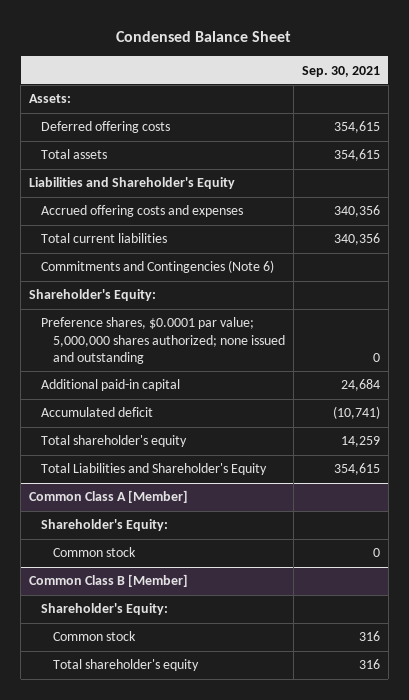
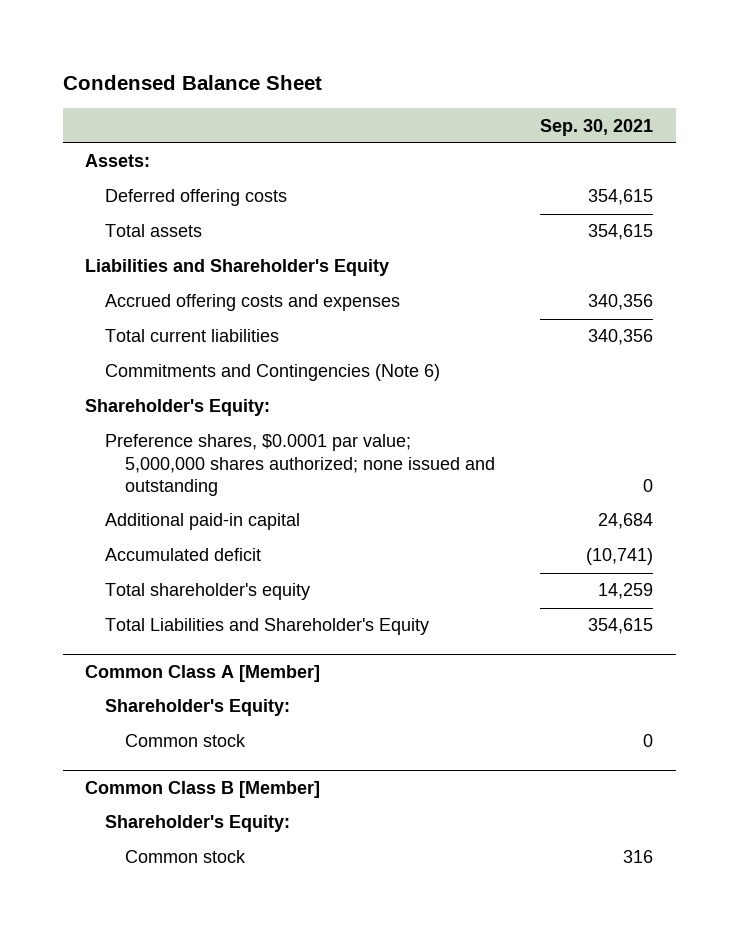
@ Common Class B [Member]
- Total shareholder's equity | 316

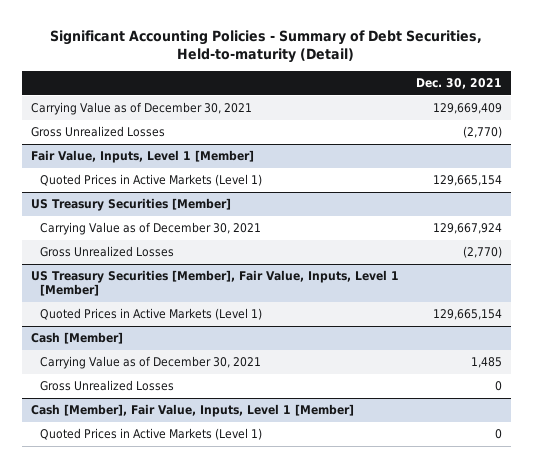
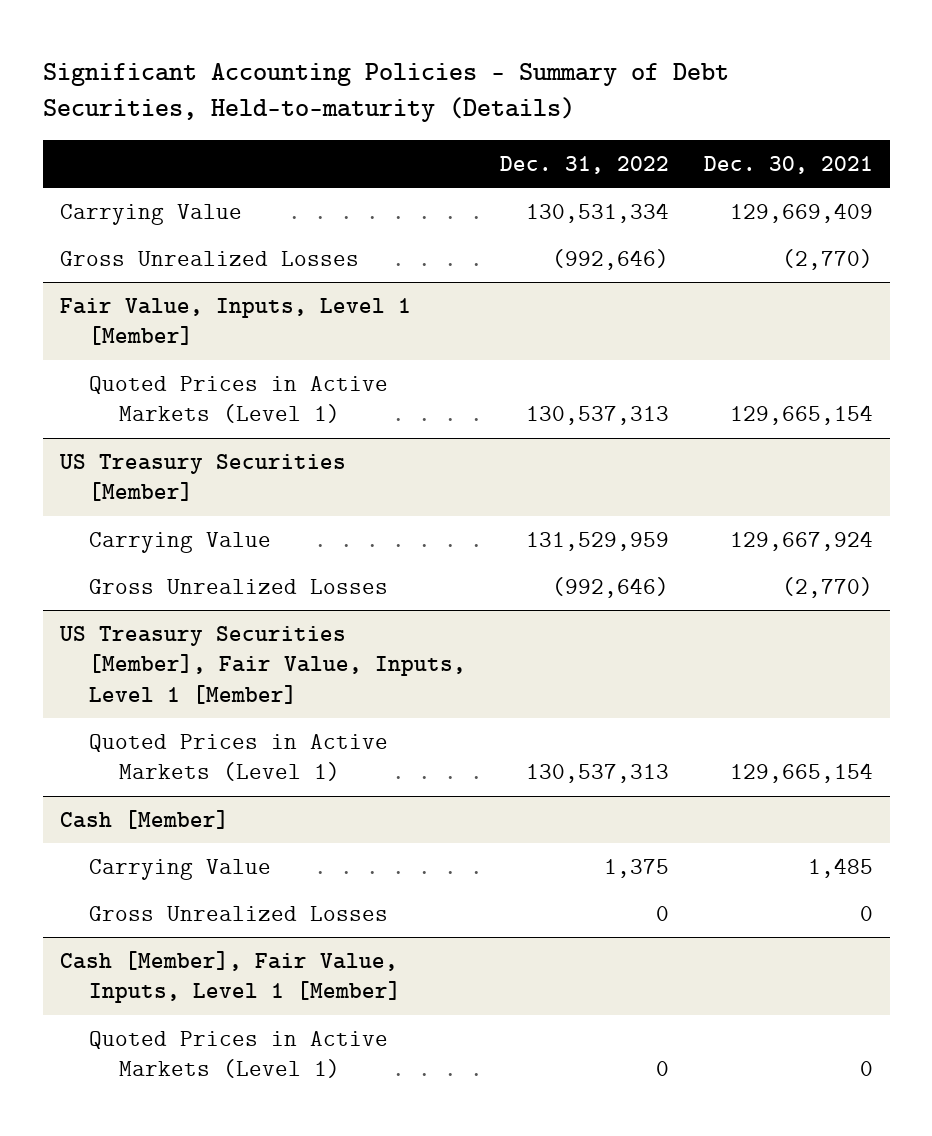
- Significant Accounting Policies - Summary of Debt Securities, Held-to-maturity (Detail)
+ Significant Accounting Policies - Summary of Debt Securities, Held-to-maturity (Details)
- | Dec. 30, 2021
+ | Dec. 31, 2022 | Dec. 30, 2021
- Carrying Value as of December 30, 2021 | 129,669,409
+ Carrying Value | 130,531,334 | 129,669,409
@ US Treasury Securities [Member]
- Carrying Value as of December 30, 2021 | 129,667,924
+ Carrying Value | 131,529,959 | 129,667,924
@ Cash [Member]
- Carrying Value as of December 30, 2021 | 1,485
+ Carrying Value | 1,375 | 1,485

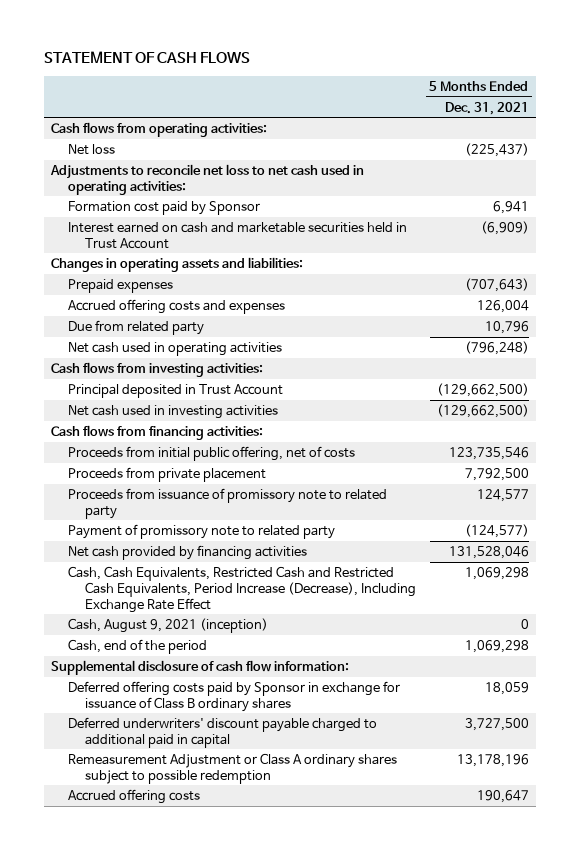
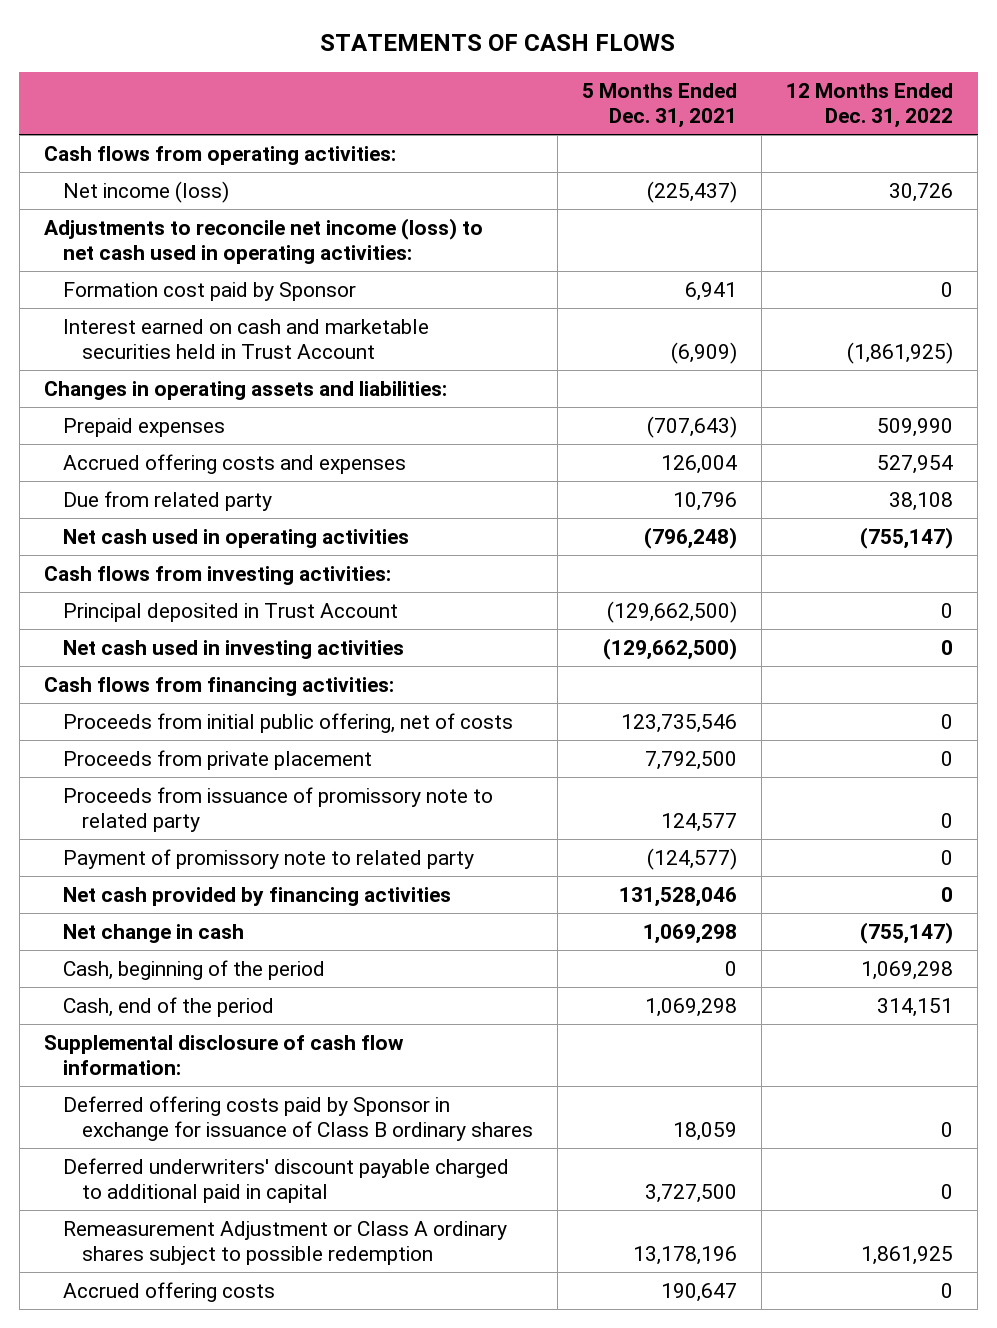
- STATEMENT OF CASH FLOWS
+ STATEMENTS OF CASH FLOWS
- | 5 Months Ended Dec. 31, 2021
+ | 5 Months Ended Dec. 31, 2021 | 12 Months Ended Dec. 31, 2022
- Net loss | (225,437)
- Adjustments to reconcile net loss to net cash used in operating activities:
+ Net income (loss) | (225,437) | 30,726
+ Adjustments to reconcile net income (loss) to net cash used in operating activities:
- Cash, Cash Equivalents, Restricted Cash and Restricted Cash Equivalents, Period Increase (Decrease), Including Exchange Rate Effect | 1,069,298
- Cash, August 9, 2021 (inception) | 0
+ Net change in cash | 1,069,298 | (755,147)
+ Cash, beginning of the period | 0 | 1,069,298

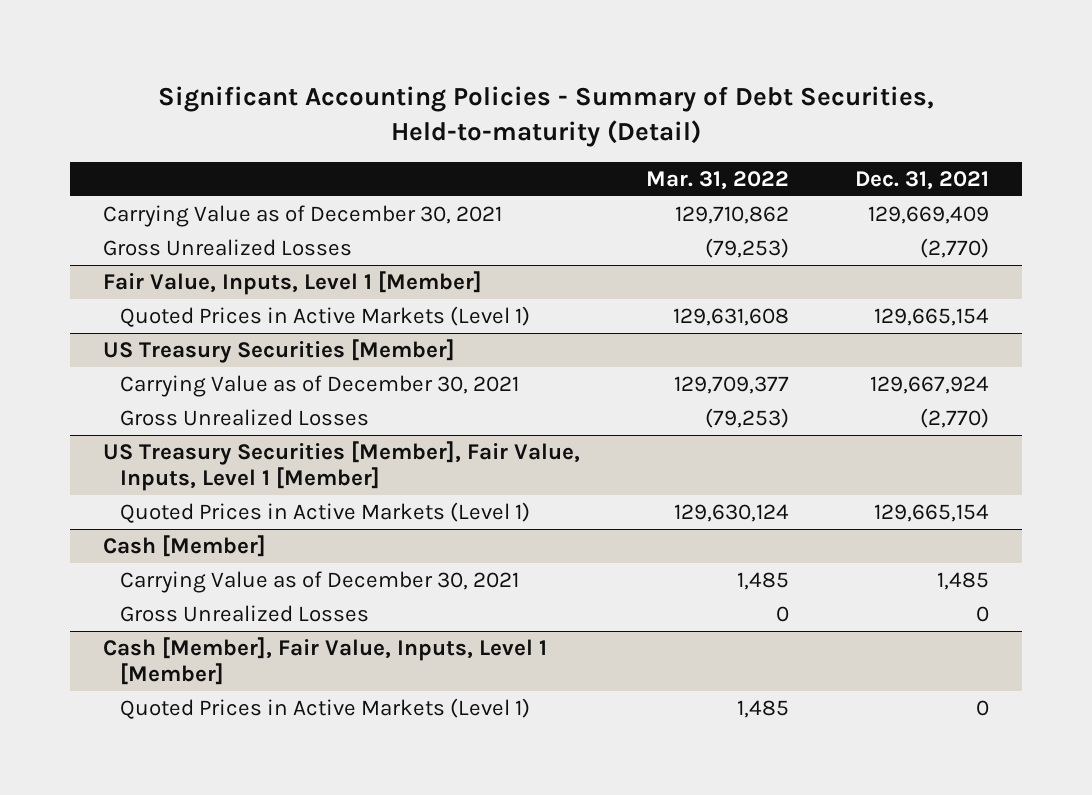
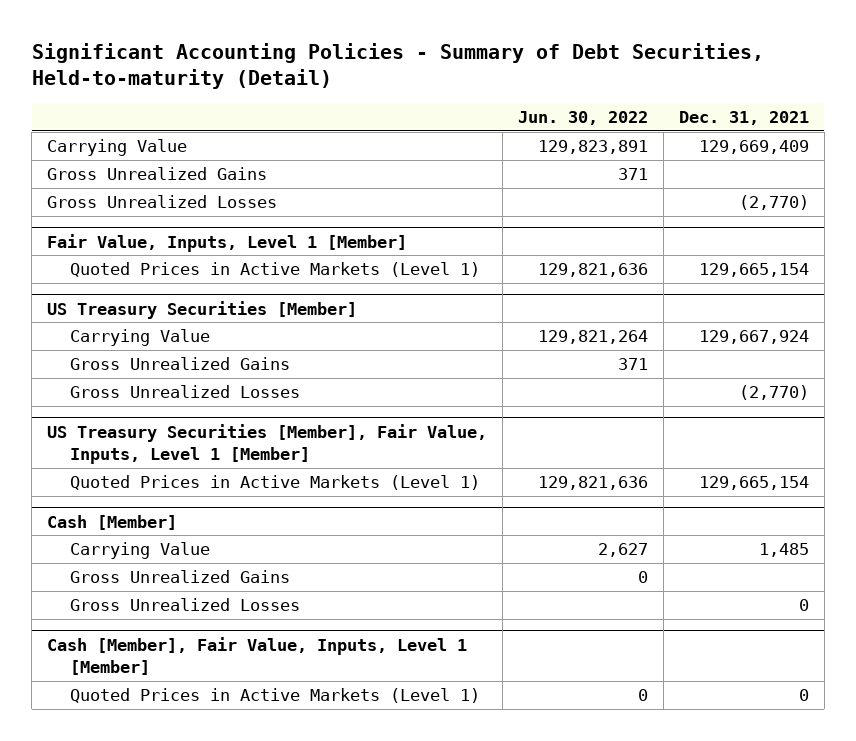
- | Mar. 31, 2022 | Dec. 31, 2021
+ | Jun. 30, 2022 | Dec. 31, 2021
- Carrying Value as of December 30, 2021 | 129,710,862 | 129,669,409
+ Carrying Value | 129,823,891 | 129,669,409
+ Gross Unrealized Gains | 371 |
@ US Treasury Securities [Member]
- Carrying Value as of December 30, 2021 | 129,709,377 | 129,667,924
+ Carrying Value | 129,821,264 | 129,667,924
+ Gross Unrealized Gains | 371 |
@ Cash [Member]
- Carrying Value as of December 30, 2021 | 1,485 | 1,485
+ Carrying Value | 2,627 | 1,485
+ Gross Unrealized Gains | 0 |

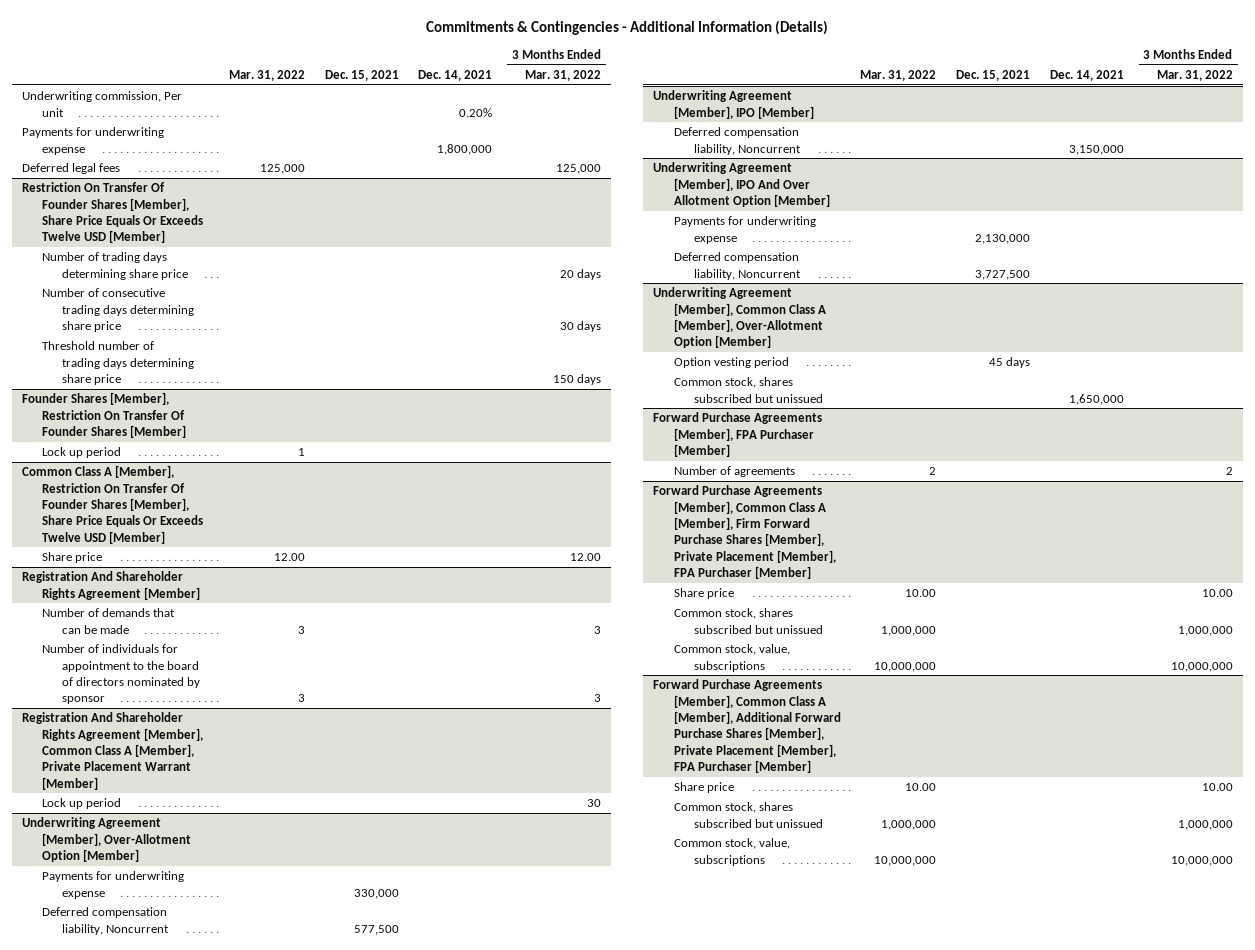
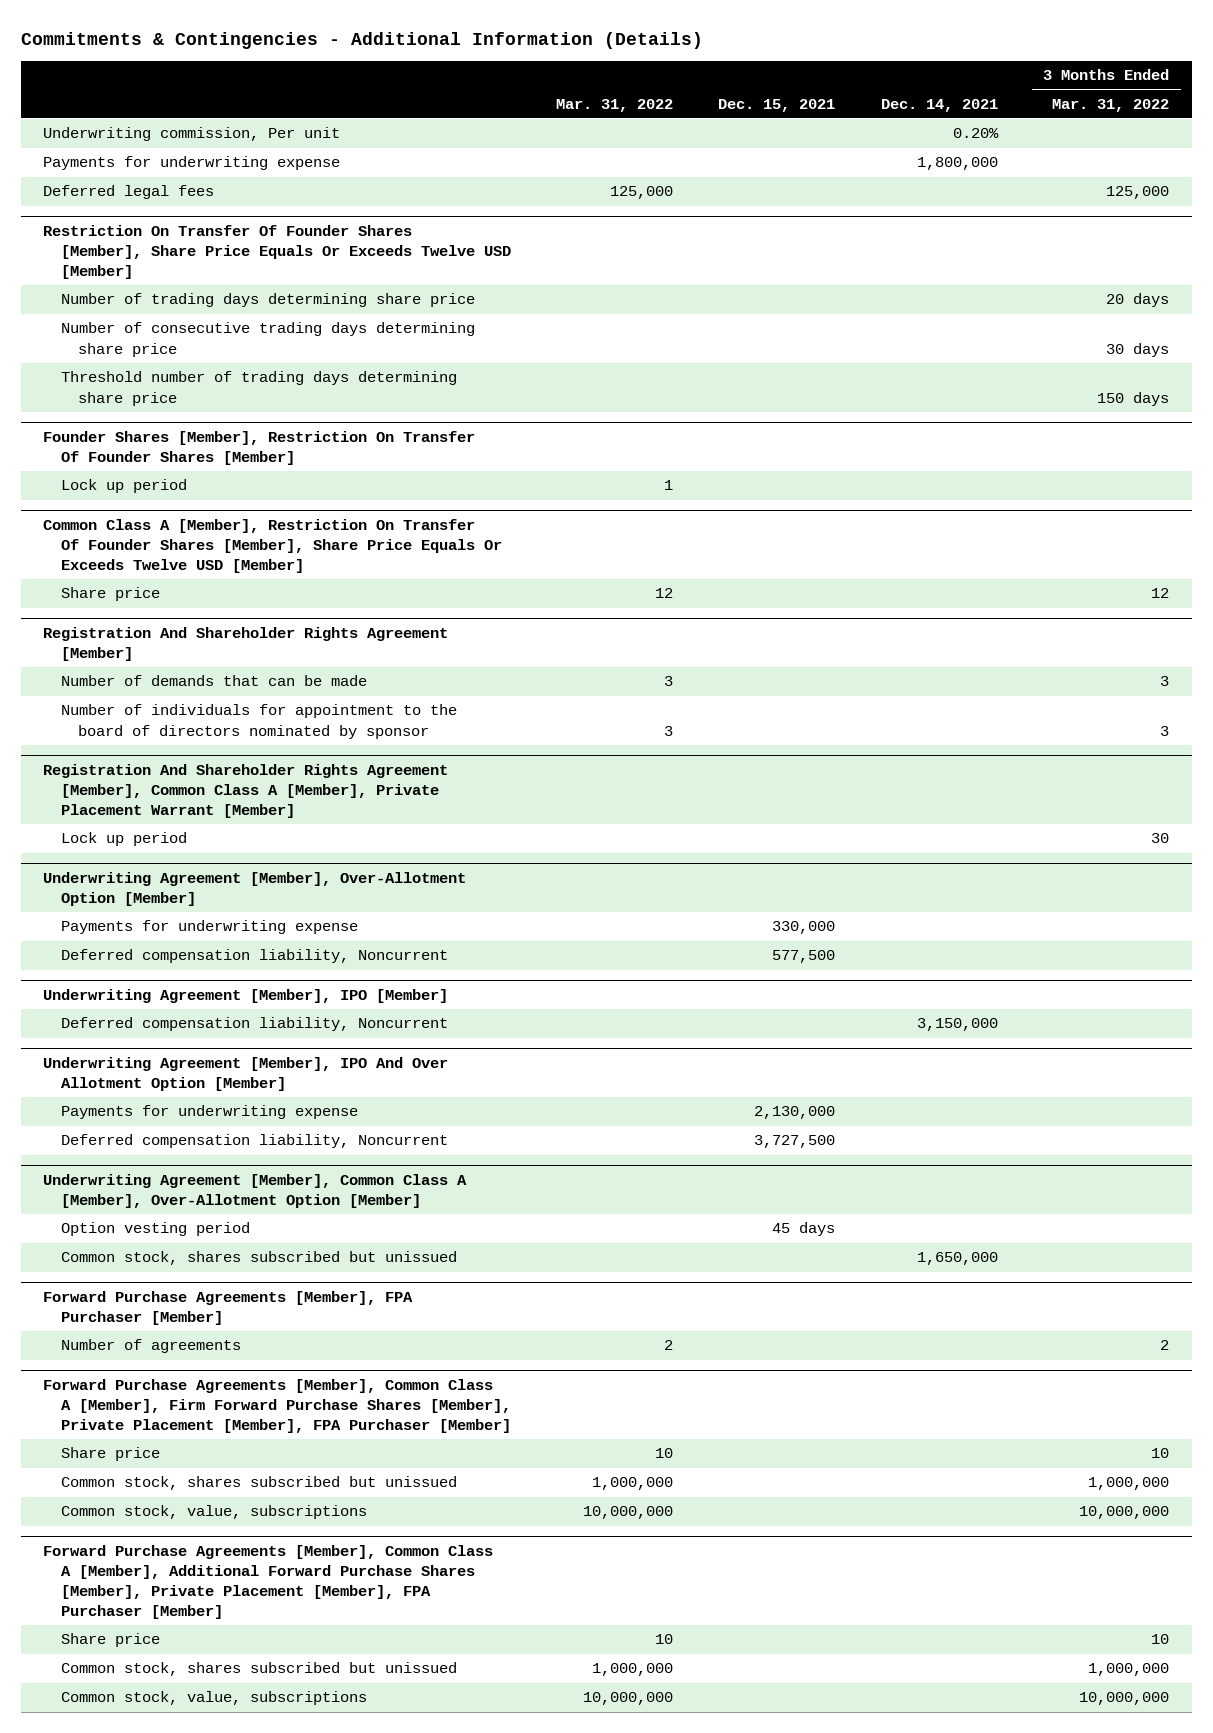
@ Common Class A [Member], Restriction On Transfer Of Founder Shares [Member], Share Price Equals Or Exceeds Twelve USD [Member]
- Share price | 12.00 | | | 12.00
+ Share price | 12 | | | 12
@ Forward Purchase Agreements [Member], Common Class A [Member], Firm Forward Purchase Shares [Member], Private Placement [Member], FPA Purchaser [Member]
- Share price | 10.00 | | | 10.00
+ Share price | 10 | | | 10
@ Forward Purchase Agreements [Member], Common Class A [Member], Additional Forward Purchase Shares [Member], Private Placement [Member], FPA Purchaser [Member]
- Share price | 10.00 | | | 10.00
+ Share price | 10 | | | 10

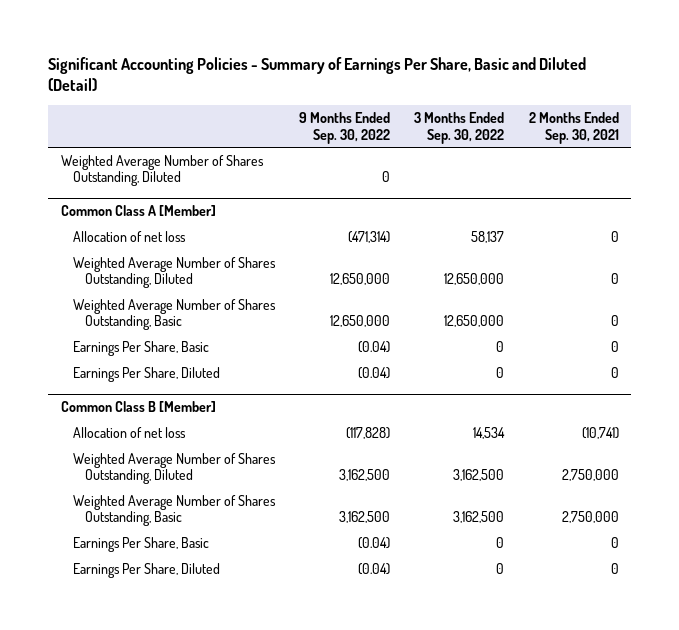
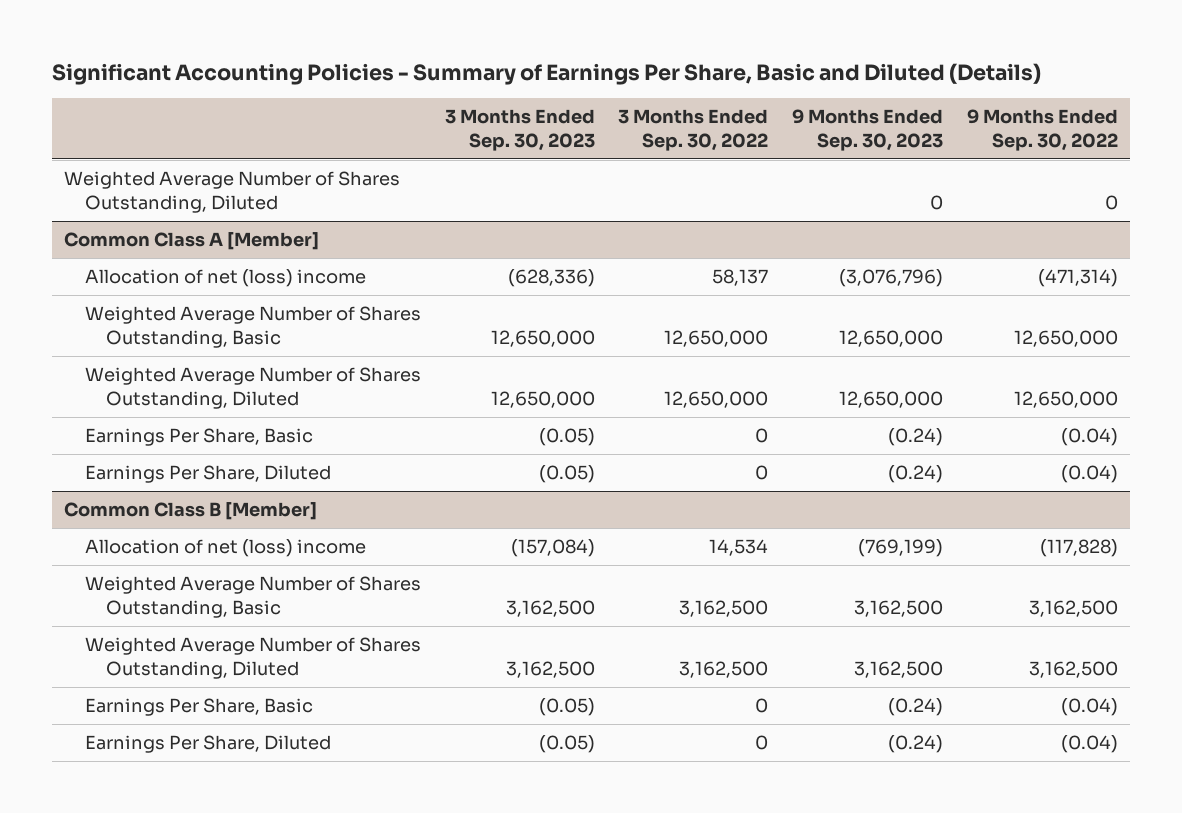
- Significant Accounting Policies - Summary of Earnings Per Share, Basic and Diluted (Detail)
+ Significant Accounting Policies - Summary of Earnings Per Share, Basic and Diluted (Details)
- | 9 Months Ended Sep. 30, 2022 | 3 Months Ended Sep. 30, 2022 | 2 Months Ended Sep. 30, 2021
+ | 3 Months Ended Sep. 30, 2023 | 3 Months Ended Sep. 30, 2022 | 9 Months Ended Sep. 30, 2023 | 9 Months Ended Sep. 30, 2022
@ Common Class A [Member]
- Allocation of net loss | (471,314) | 58,137 | 0
+ Allocation of net (loss) income | (628,336) | 58,137 | (3,076,796) | (471,314)
moved down: Weighted Average Number of Shares Outstanding, Diluted | 12,650,000 | 12,650,000 | 12,650,000 | 12,650,000
@ Common Class B [Member]
- Allocation of net loss | (117,828) | 14,534 | (10,741)
+ Allocation of net (loss) income | (157,084) | 14,534 | (769,199) | (117,828)
moved down: Weighted Average Number of Shares Outstanding, Diluted | 3,162,500 | 3,162,500 | 3,162,500 | 3,162,500

